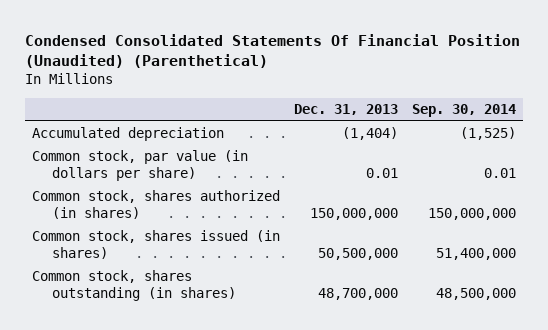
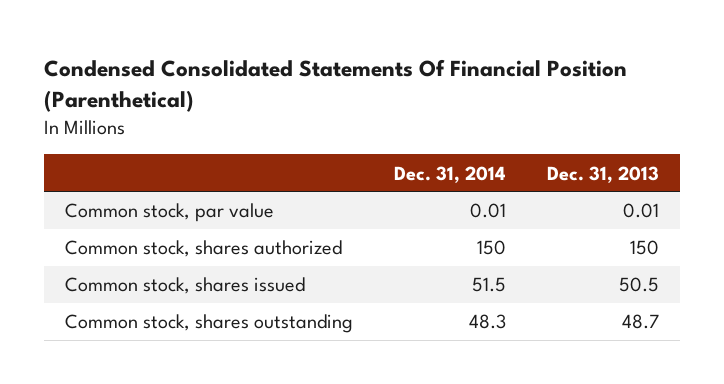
- Condensed Consolidated Statements Of Financial Position (Unaudited) (Parenthetical)
+ Condensed Consolidated Statements Of Financial Position (Parenthetical)
- | Dec. 31, 2013 | Sep. 30, 2014
+ | Dec. 31, 2014 | Dec. 31, 2013
- Accumulated depreciation | (1,404) | (1,525)
- Common stock, par value (in dollars per share) | 0.01 | 0.01
- Common stock, shares authorized (in shares) | 150,000,000 | 150,000,000
- Common stock, shares issued (in shares) | 50,500,000 | 51,400,000
- Common stock, shares outstanding (in shares) | 48,700,000 | 48,500,000
+ Common stock, par value | 0.01 | 0.01
+ Common stock, shares authorized | 150 | 150
+ Common stock, shares issued | 51.5 | 50.5
+ Common stock, shares outstanding | 48.3 | 48.7

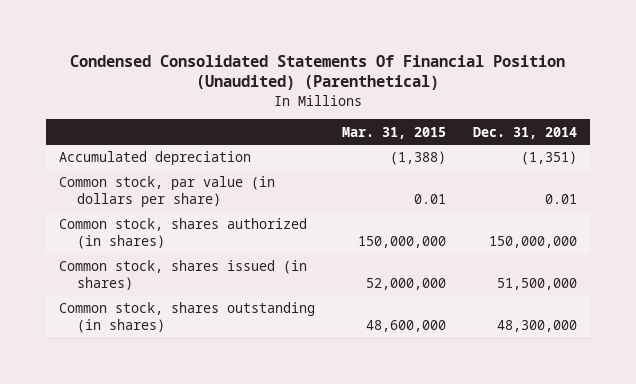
- Condensed Consolidated Statements Of Financial Position (Parenthetical)
+ Condensed Consolidated Statements Of Financial Position (Unaudited) (Parenthetical)
- | Dec. 31, 2014 | Dec. 31, 2013
+ | Mar. 31, 2015 | Dec. 31, 2014
- Common stock, par value | 0.01 | 0.01
- Common stock, shares authorized | 150 | 150
- Common stock, shares issued | 51.5 | 50.5
- Common stock, shares outstanding | 48.3 | 48.7
+ Accumulated depreciation | (1,388) | (1,351)
+ Common stock, par value (in dollars per share) | 0.01 | 0.01
+ Common stock, shares authorized (in shares) | 150,000,000 | 150,000,000
+ Common stock, shares issued (in shares) | 52,000,000 | 51,500,000
+ Common stock, shares outstanding (in shares) | 48,600,000 | 48,300,000

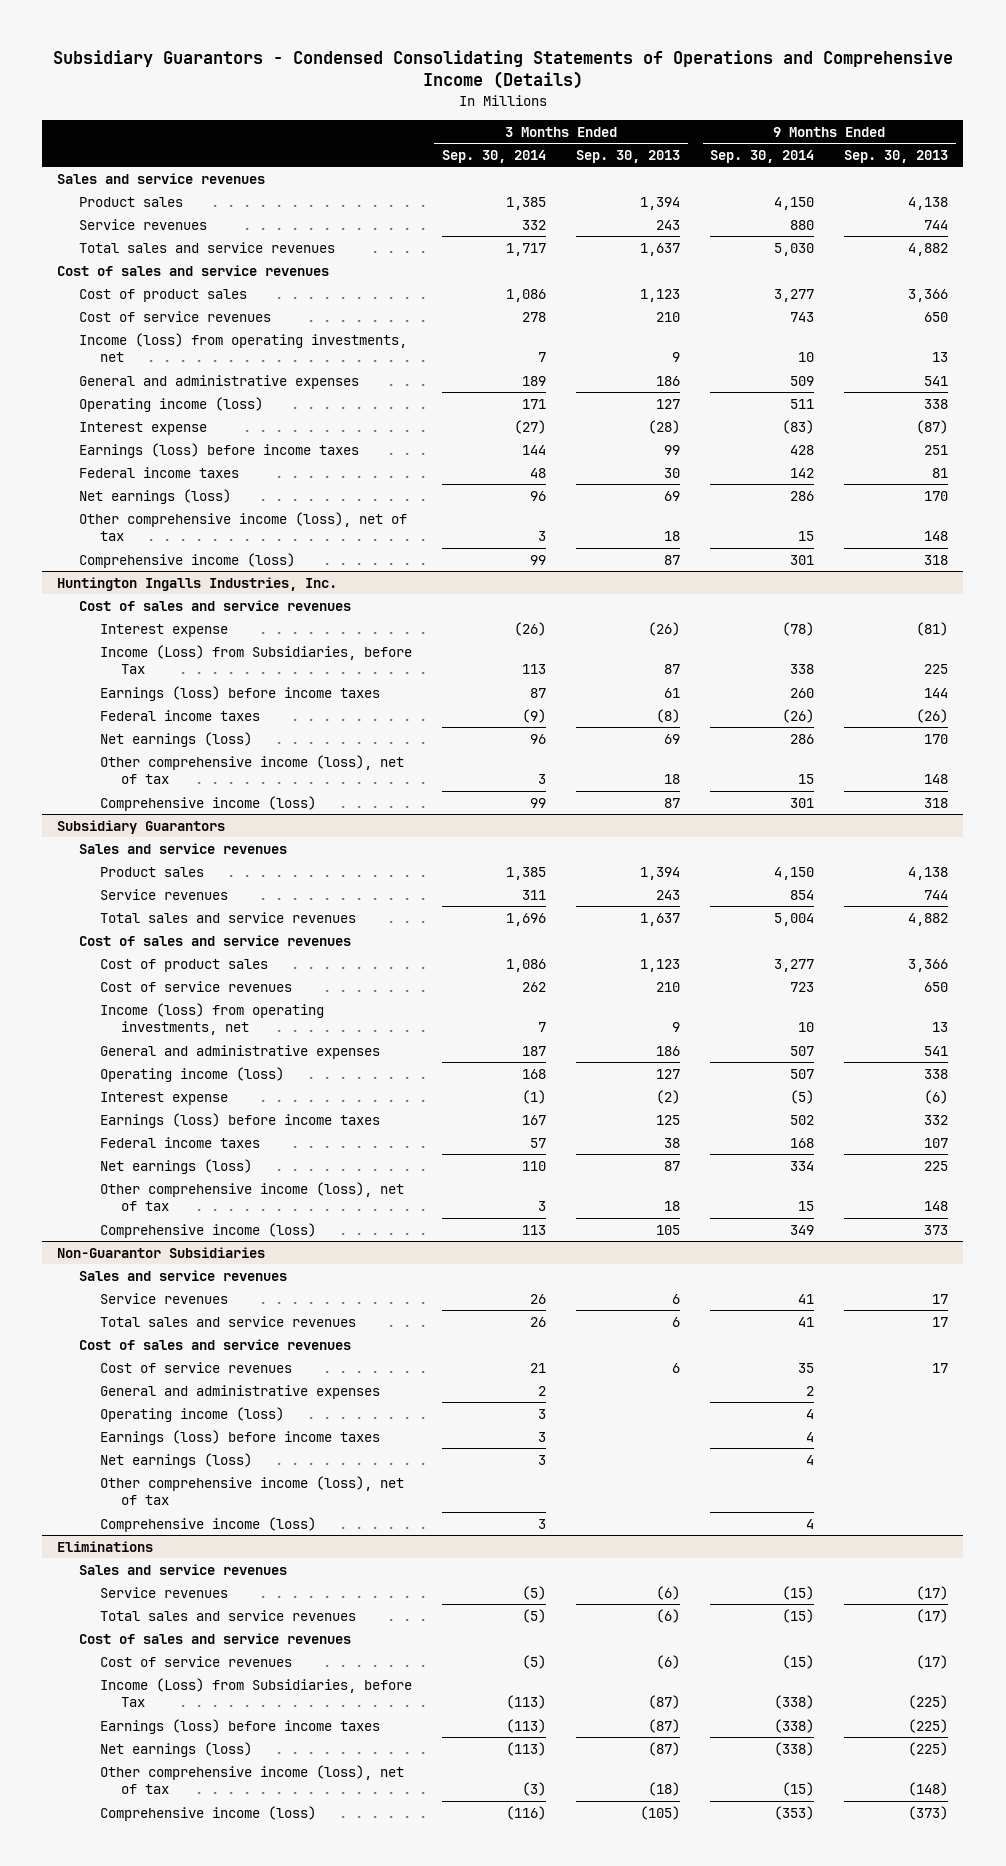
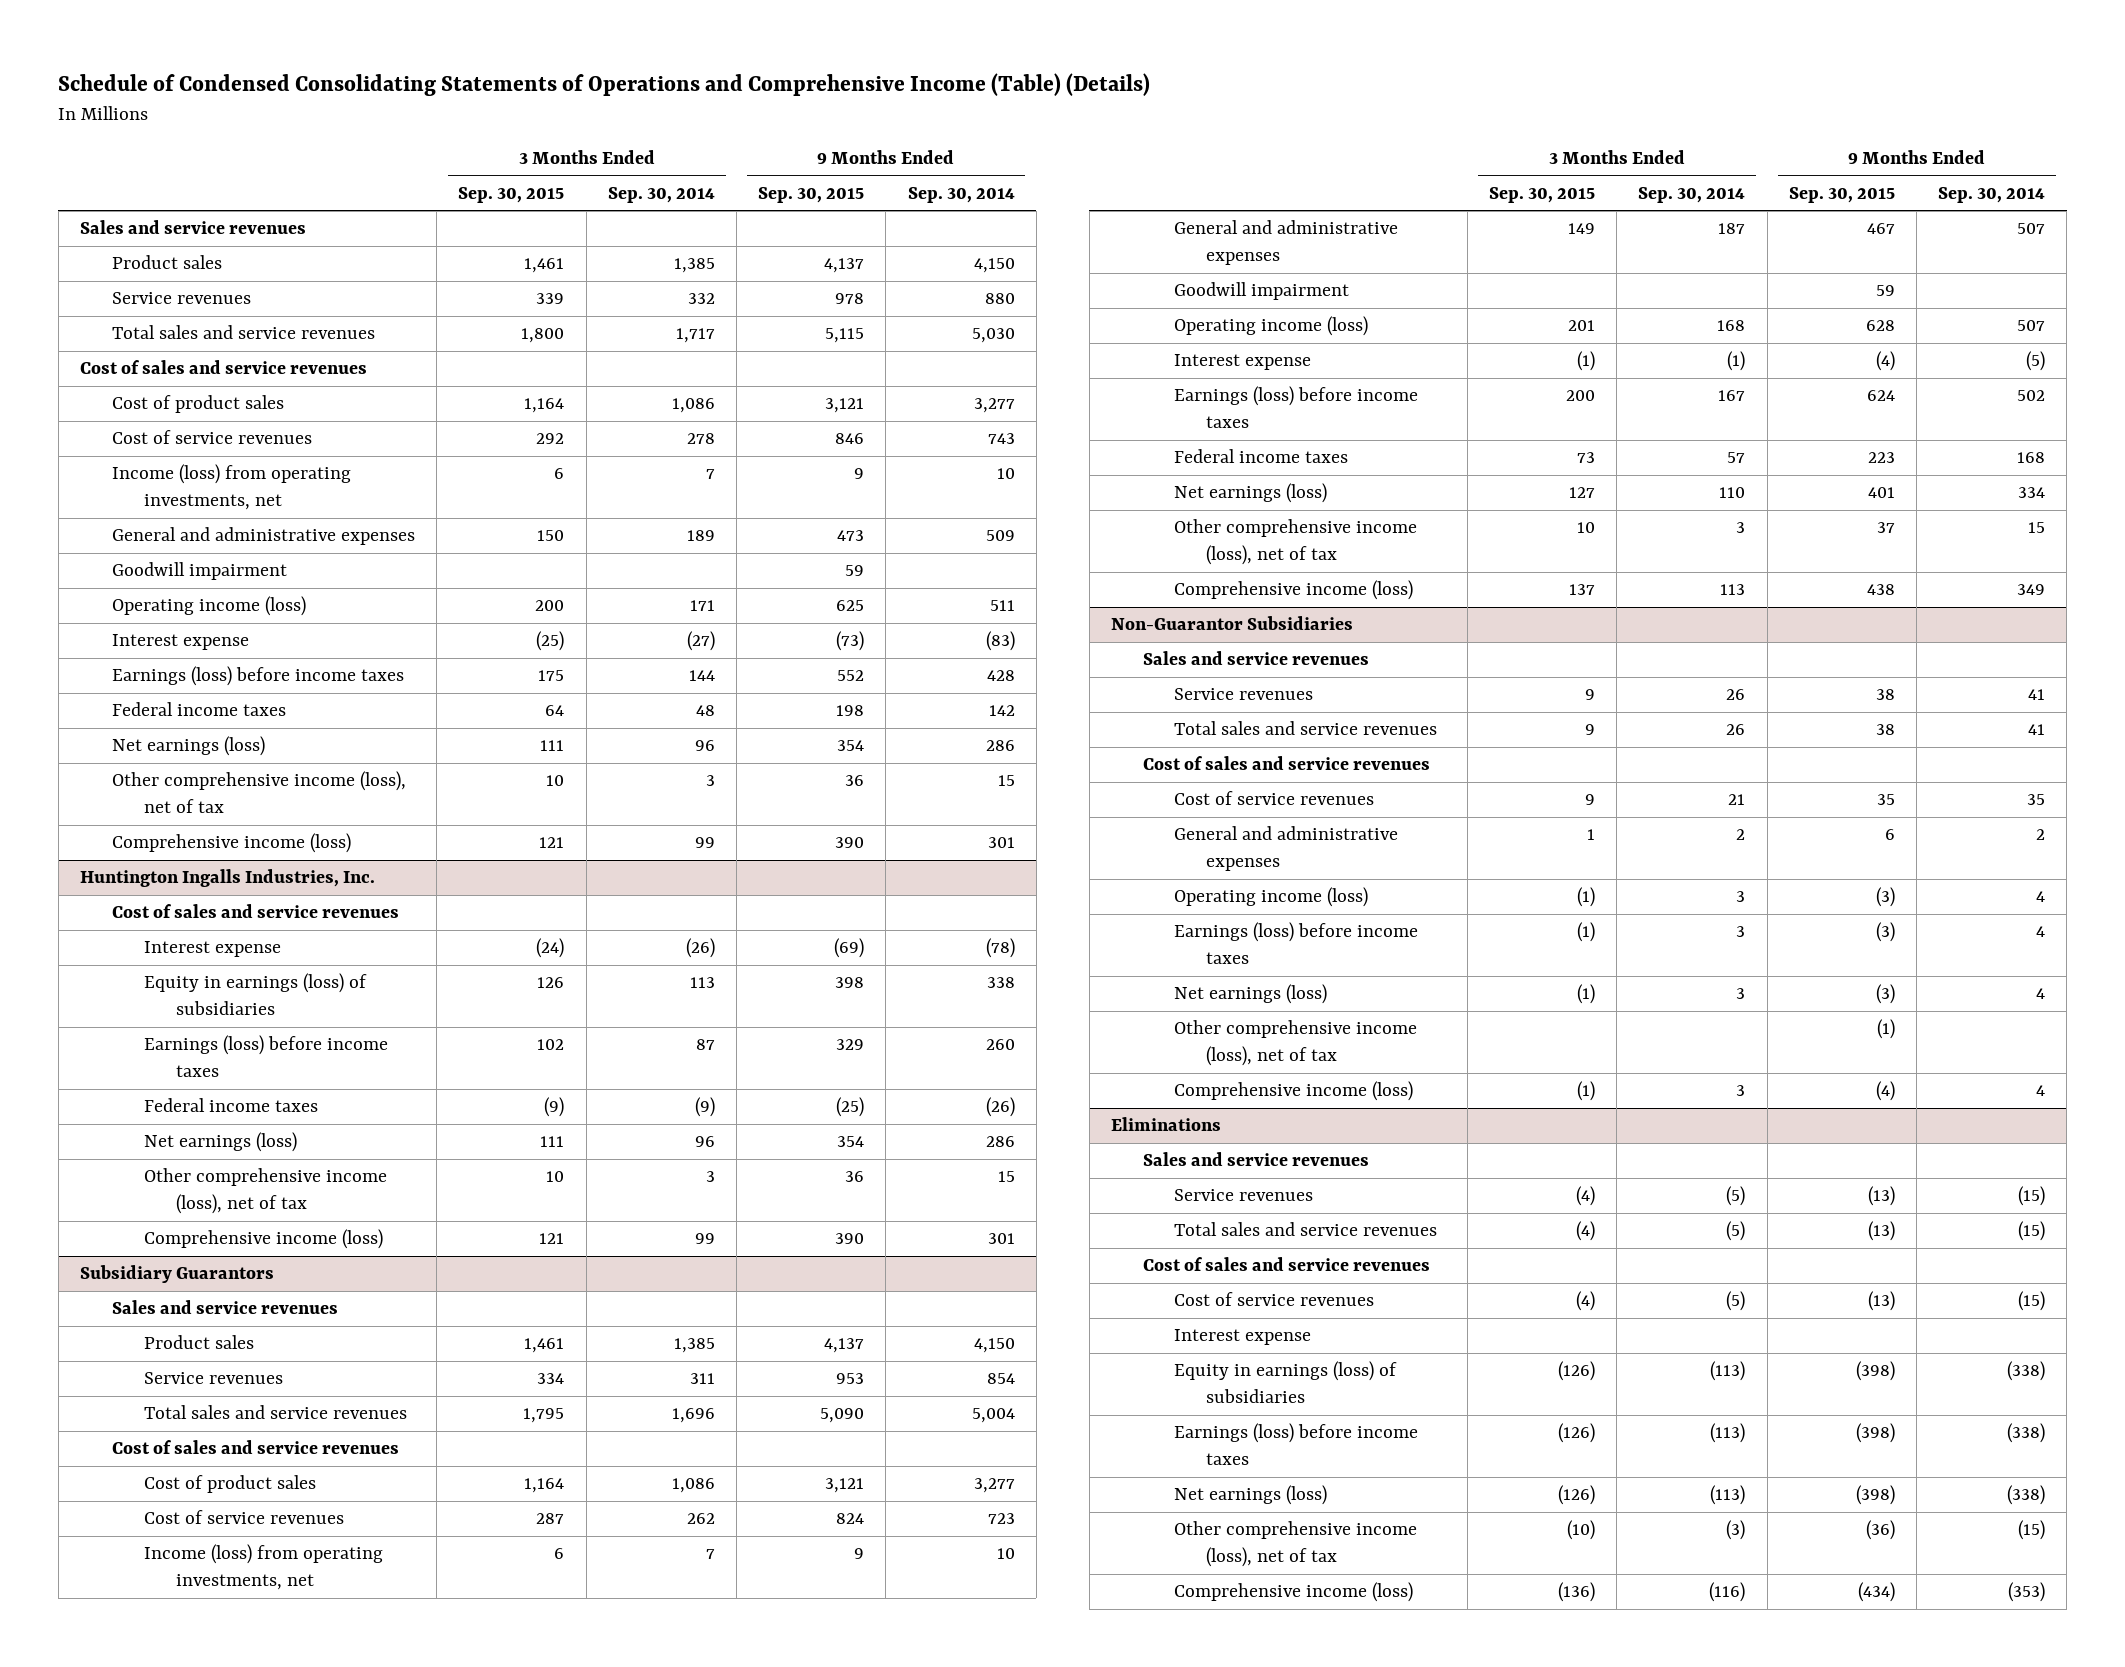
- Subsidiary Guarantors - Condensed Consolidating Statements of Operations and Comprehensive Income (Details)
+ Schedule of Condensed Consolidating Statements of Operations and Comprehensive Income (Table) (Details)
- | 3 Months Ended Sep. 30, 2014 | 3 Months Ended Sep. 30, 2013 | 9 Months Ended Sep. 30, 2014 | 9 Months Ended Sep. 30, 2013
+ | 3 Months Ended Sep. 30, 2015 | 3 Months Ended Sep. 30, 2014 | 9 Months Ended Sep. 30, 2015 | 9 Months Ended Sep. 30, 2014
+ Goodwill impairment | | | 59 |
@ Huntington Ingalls Industries, Inc.
- Income (Loss) from Subsidiaries, before Tax | 113 | 87 | 338 | 225
+ Equity in earnings (loss) of subsidiaries | 126 | 113 | 398 | 338
@ Subsidiary Guarantors
+ Goodwill impairment | | | 59 |
@ Eliminations
- Income (Loss) from Subsidiaries, before Tax | (113) | (87) | (338) | (225)
+ Interest expense
+ Equity in earnings (loss) of subsidiaries | (126) | (113) | (398) | (338)

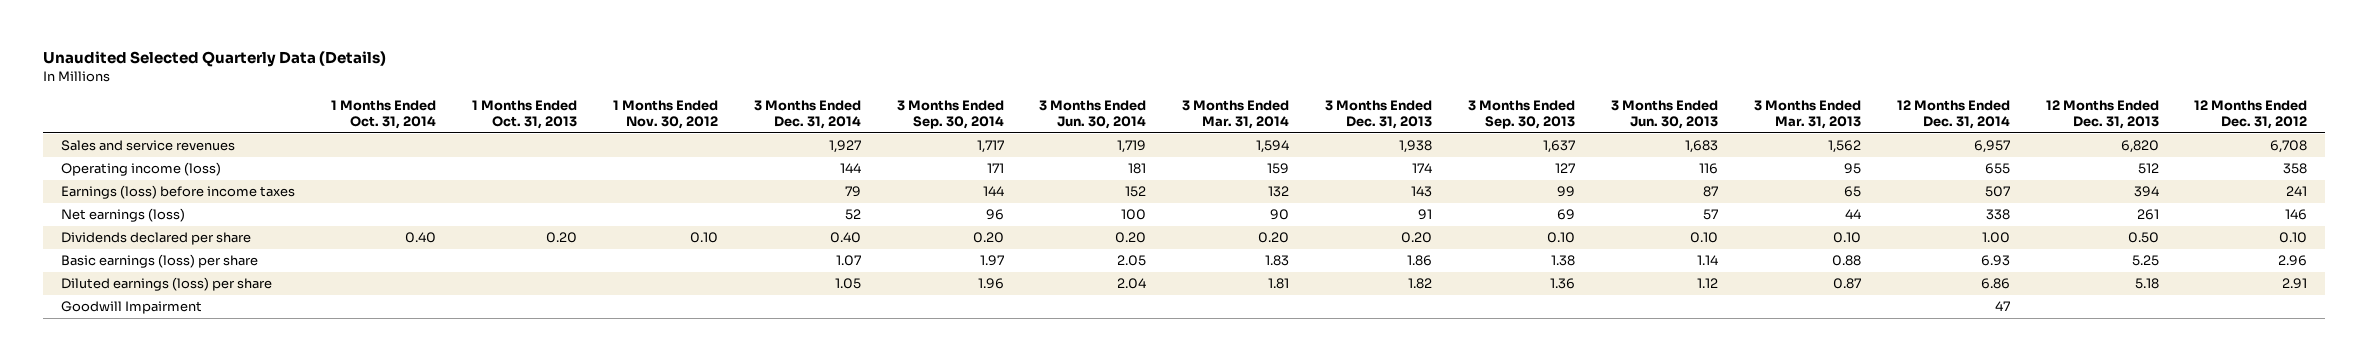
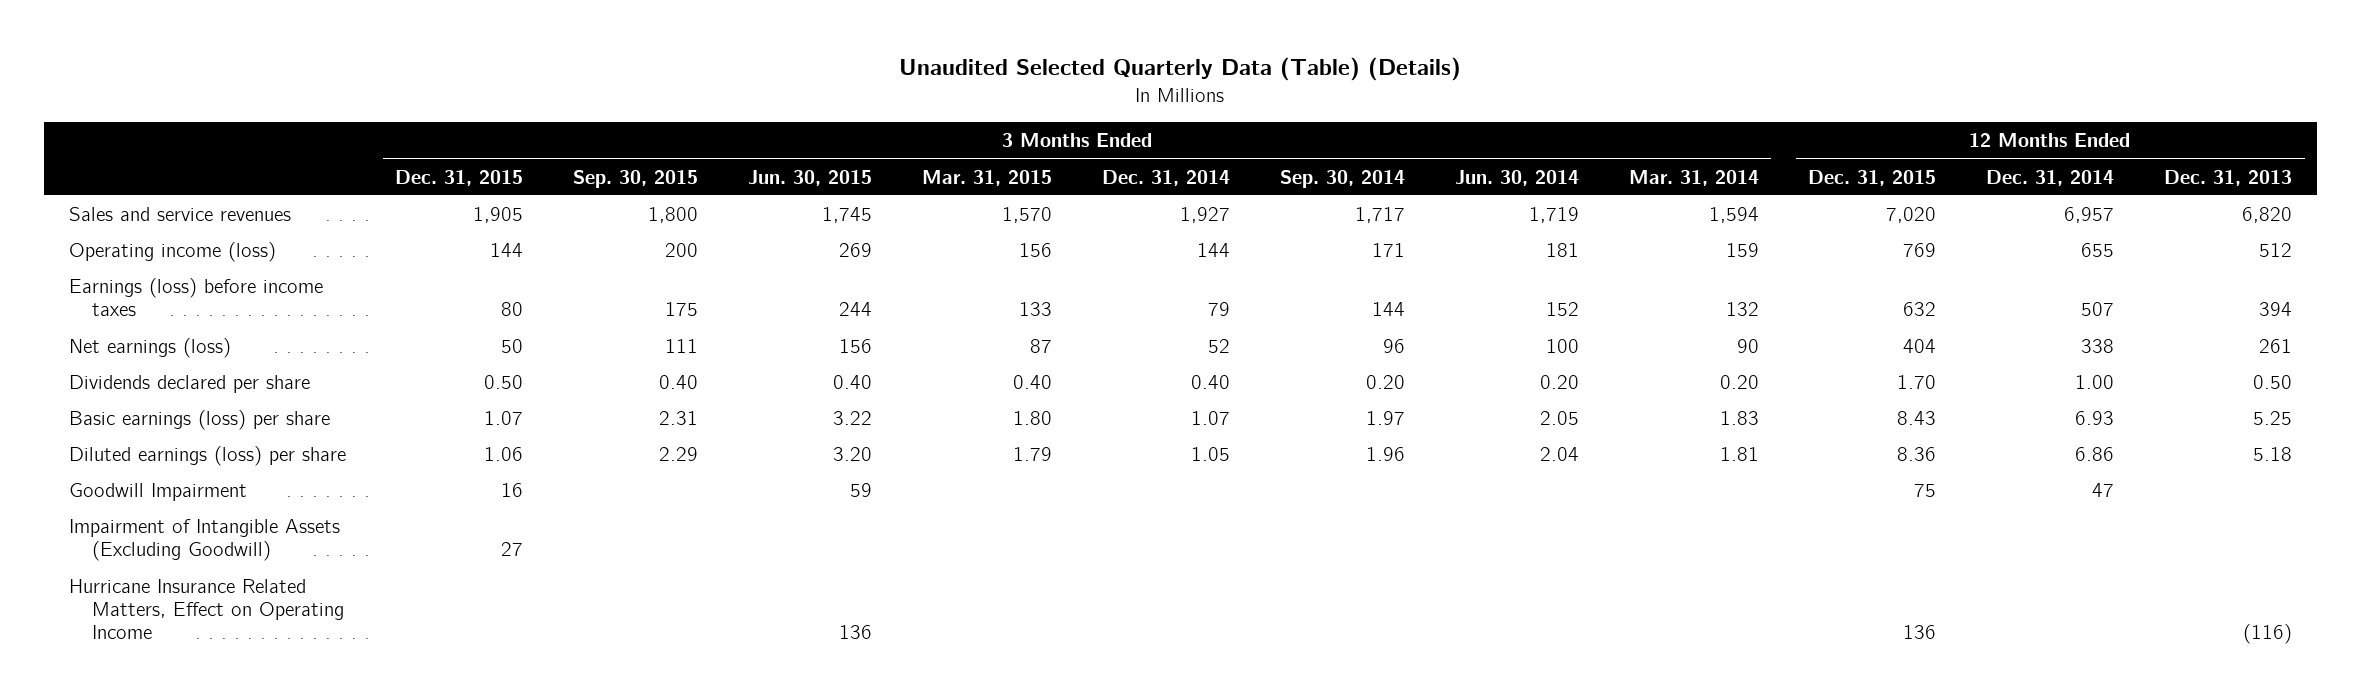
- Unaudited Selected Quarterly Data (Details)
+ Unaudited Selected Quarterly Data (Table) (Details)
- | 1 Months Ended Oct. 31, 2014 | 1 Months Ended Oct. 31, 2013 | 1 Months Ended Nov. 30, 2012 | 3 Months Ended Dec. 31, 2014 | 3 Months Ended Sep. 30, 2014 | 3 Months Ended Jun. 30, 2014 | 3 Months Ended Mar. 31, 2014 | 3 Months Ended Dec. 31, 2013 | 3 Months Ended Sep. 30, 2013 | 3 Months Ended Jun. 30, 2013 | 3 Months Ended Mar. 31, 2013 | 12 Months Ended Dec. 31, 2014 | 12 Months Ended Dec. 31, 2013 | 12 Months Ended Dec. 31, 2012
+ | 3 Months Ended Dec. 31, 2015 | 3 Months Ended Sep. 30, 2015 | 3 Months Ended Jun. 30, 2015 | 3 Months Ended Mar. 31, 2015 | 3 Months Ended Dec. 31, 2014 | 3 Months Ended Sep. 30, 2014 | 3 Months Ended Jun. 30, 2014 | 3 Months Ended Mar. 31, 2014 | 12 Months Ended Dec. 31, 2015 | 12 Months Ended Dec. 31, 2014 | 12 Months Ended Dec. 31, 2013
+ Impairment of Intangible Assets (Excluding Goodwill) | 27 | | | | | | | | | |
+ Hurricane Insurance Related Matters, Effect on Operating Income | | | 136 | | | | | | 136 | | (116)

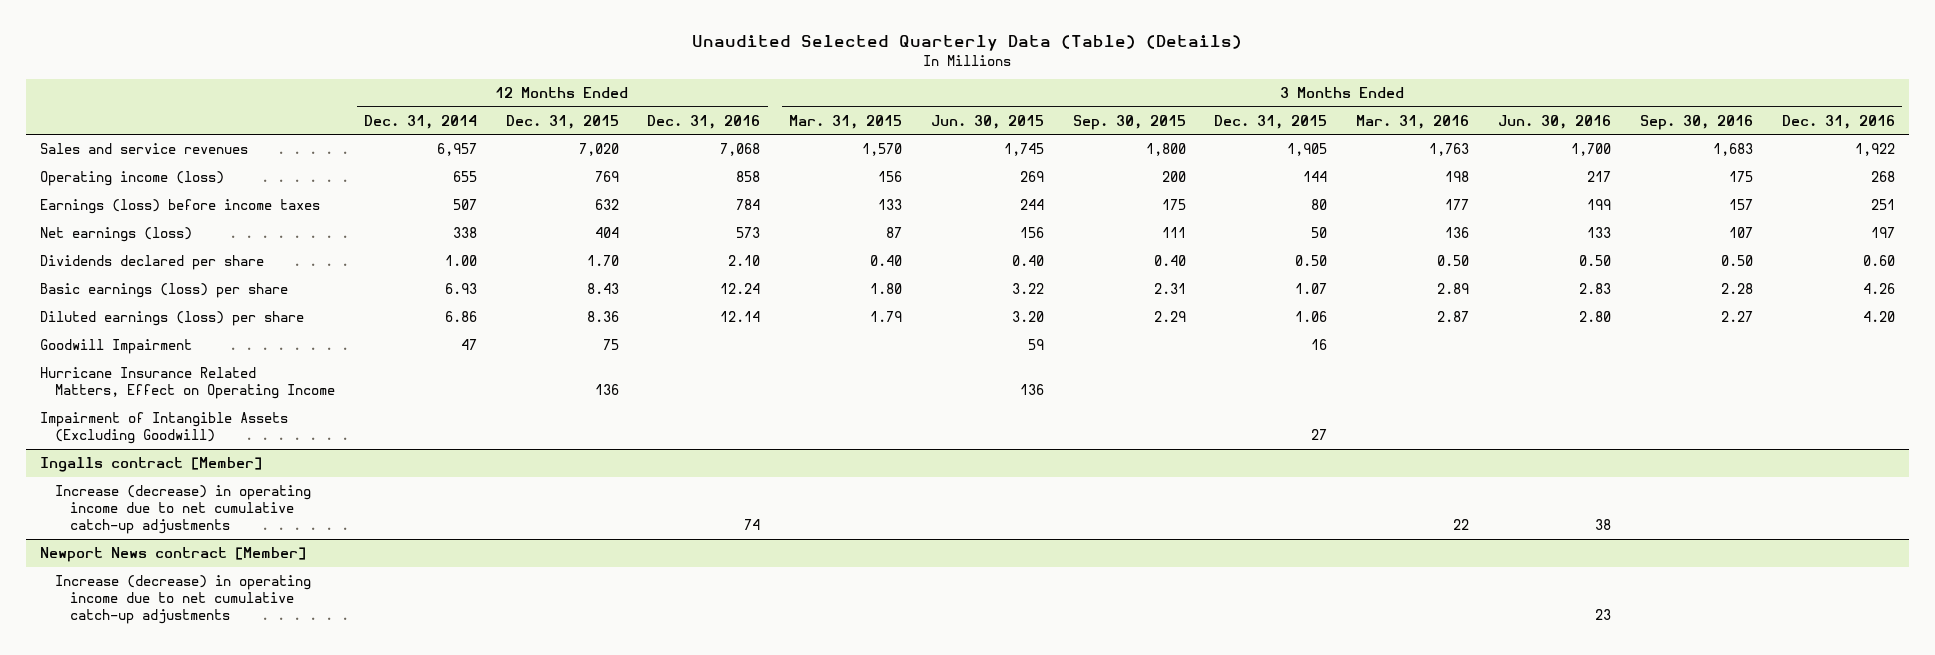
- | 3 Months Ended Dec. 31, 2015 | 3 Months Ended Sep. 30, 2015 | 3 Months Ended Jun. 30, 2015 | 3 Months Ended Mar. 31, 2015 | 3 Months Ended Dec. 31, 2014 | 3 Months Ended Sep. 30, 2014 | 3 Months Ended Jun. 30, 2014 | 3 Months Ended Mar. 31, 2014 | 12 Months Ended Dec. 31, 2015 | 12 Months Ended Dec. 31, 2014 | 12 Months Ended Dec. 31, 2013
+ | 12 Months Ended Dec. 31, 2014 | 12 Months Ended Dec. 31, 2015 | 12 Months Ended Dec. 31, 2016 | 3 Months Ended Mar. 31, 2015 | 3 Months Ended Jun. 30, 2015 | 3 Months Ended Sep. 30, 2015 | 3 Months Ended Dec. 31, 2015 | 3 Months Ended Mar. 31, 2016 | 3 Months Ended Jun. 30, 2016 | 3 Months Ended Sep. 30, 2016 | 3 Months Ended Dec. 31, 2016
moved down: Impairment of Intangible Assets (Excluding Goodwill) | | | | | | | 27 | | | |
+ Ingalls contract [Member]
+ Increase (decrease) in operating income due to net cumulative catch-up adjustments | | | 74 | | | | | 22 | 38 | |
+ Newport News contract [Member]
+ Increase (decrease) in operating income due to net cumulative catch-up adjustments | | | | | | | | | 23 | |

